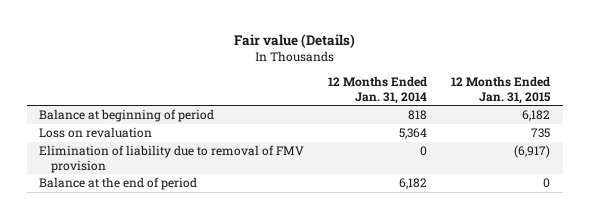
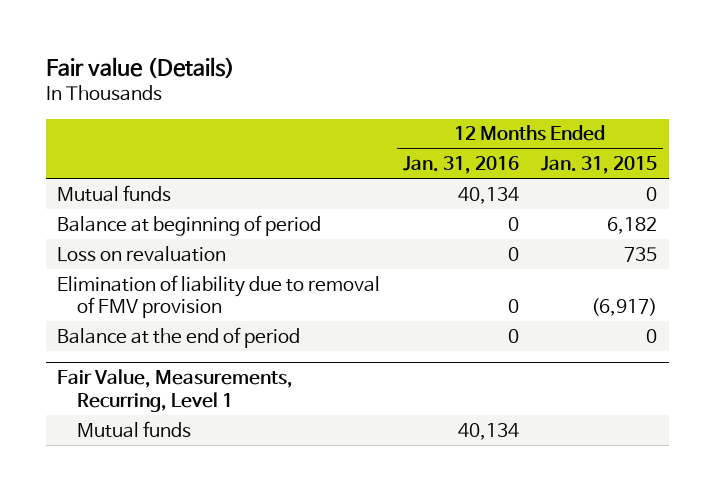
- | 12 Months Ended Jan. 31, 2014 | 12 Months Ended Jan. 31, 2015
+ | 12 Months Ended Jan. 31, 2016 | 12 Months Ended Jan. 31, 2015
+ Mutual funds | 40,134 | 0
+ Fair Value, Measurements, Recurring, Level 1
+ Mutual funds | 40,134 |

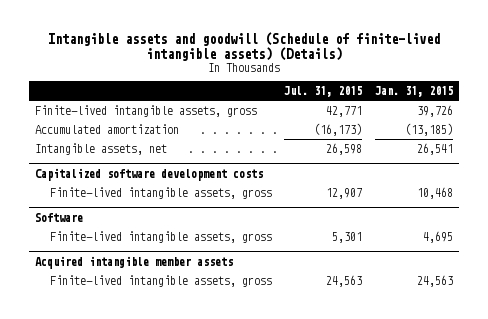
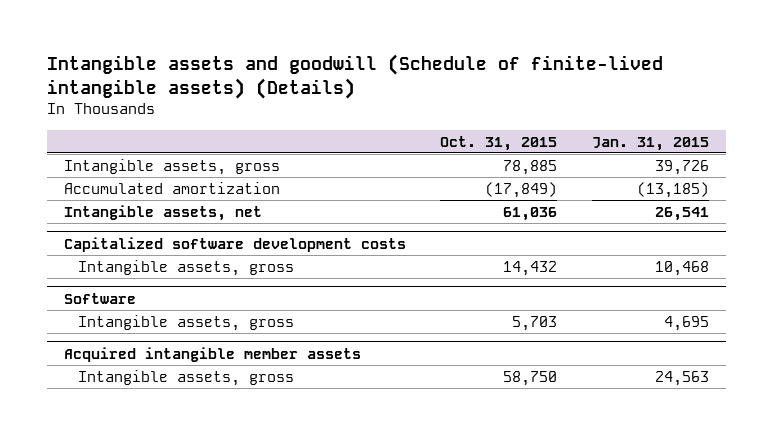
- | Jul. 31, 2015 | Jan. 31, 2015
+ | Oct. 31, 2015 | Jan. 31, 2015
- Finite-lived intangible assets, gross | 42,771 | 39,726
+ Intangible assets, gross | 78,885 | 39,726
@ Capitalized software development costs
- Finite-lived intangible assets, gross | 12,907 | 10,468
+ Intangible assets, gross | 14,432 | 10,468
@ Software
- Finite-lived intangible assets, gross | 5,301 | 4,695
+ Intangible assets, gross | 5,703 | 4,695
@ Acquired intangible member assets
- Finite-lived intangible assets, gross | 24,563 | 24,563
+ Intangible assets, gross | 58,750 | 24,563

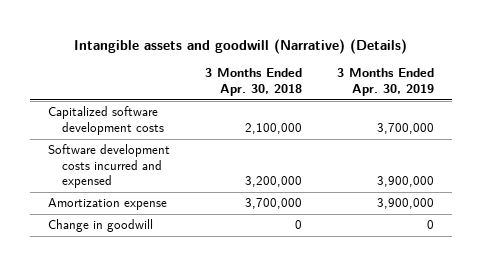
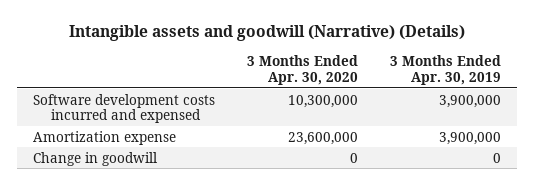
- | 3 Months Ended Apr. 30, 2018 | 3 Months Ended Apr. 30, 2019
+ | 3 Months Ended Apr. 30, 2020 | 3 Months Ended Apr. 30, 2019
- Capitalized software development costs | 2,100,000 | 3,700,000

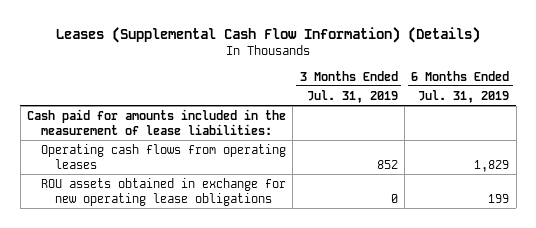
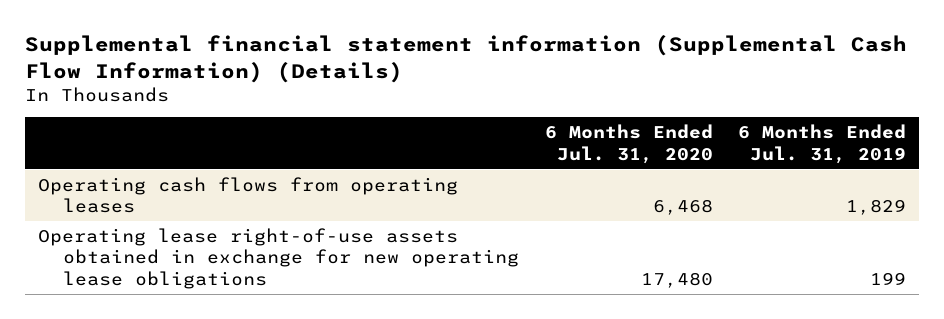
- Leases (Supplemental Cash Flow Information) (Details)
+ Supplemental financial statement information (Supplemental Cash Flow Information) (Details)
- | 3 Months Ended Jul. 31, 2019 | 6 Months Ended Jul. 31, 2019
+ | 6 Months Ended Jul. 31, 2020 | 6 Months Ended Jul. 31, 2019
- Cash paid for amounts included in the measurement of lease liabilities:
- ROU assets obtained in exchange for new operating lease obligations | 0 | 199
+ Operating lease right-of-use assets obtained in exchange for new operating lease obligations | 17,480 | 199

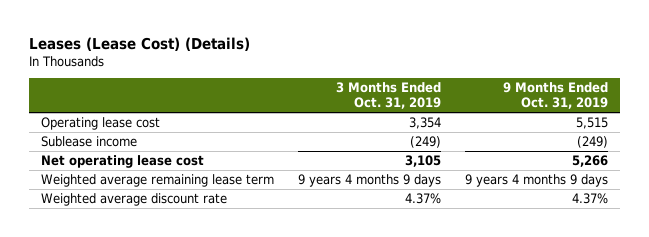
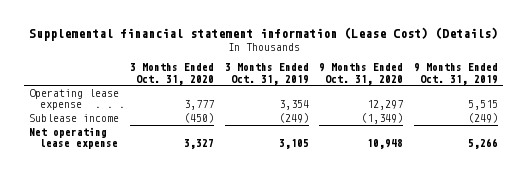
- Leases (Lease Cost) (Details)
+ Supplemental financial statement information (Lease Cost) (Details)
- | 3 Months Ended Oct. 31, 2019 | 9 Months Ended Oct. 31, 2019
+ | 3 Months Ended Oct. 31, 2020 | 3 Months Ended Oct. 31, 2019 | 9 Months Ended Oct. 31, 2020 | 9 Months Ended Oct. 31, 2019
- Operating lease cost | 3,354 | 5,515
+ Operating lease expense | 3,777 | 3,354 | 12,297 | 5,515
- Net operating lease cost | 3,105 | 5,266
- Weighted average remaining lease term | 9 years 4 months 9 days | 9 years 4 months 9 days
- Weighted average discount rate | 4.37% | 4.37%
+ Net operating lease expense | 3,327 | 3,105 | 10,948 | 5,266

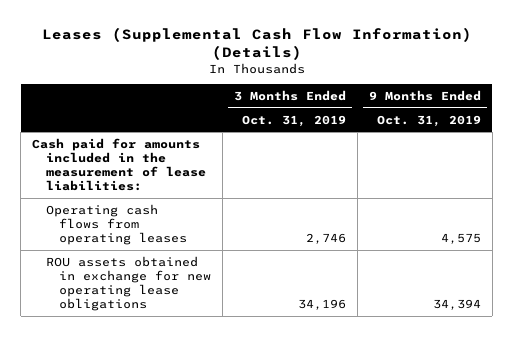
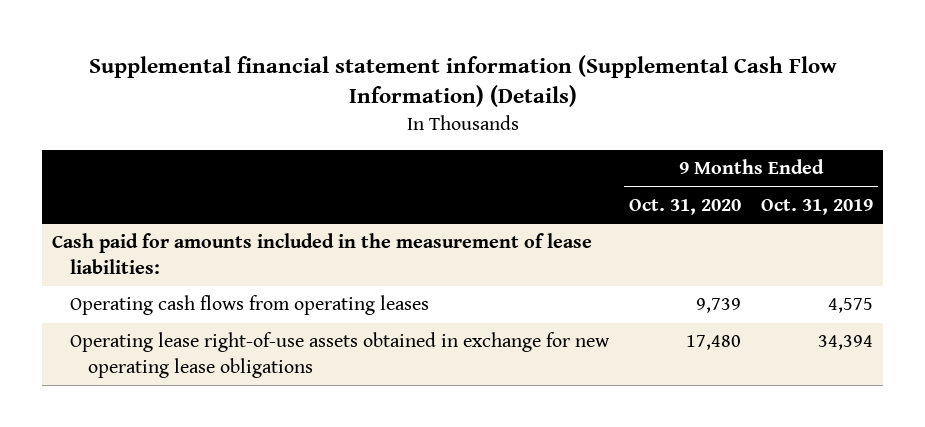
- Leases (Supplemental Cash Flow Information) (Details)
+ Supplemental financial statement information (Supplemental Cash Flow Information) (Details)
- | 3 Months Ended Oct. 31, 2019 | 9 Months Ended Oct. 31, 2019
+ | 9 Months Ended Oct. 31, 2020 | 9 Months Ended Oct. 31, 2019
- ROU assets obtained in exchange for new operating lease obligations | 34,196 | 34,394
+ Operating lease right-of-use assets obtained in exchange for new operating lease obligations | 17,480 | 34,394

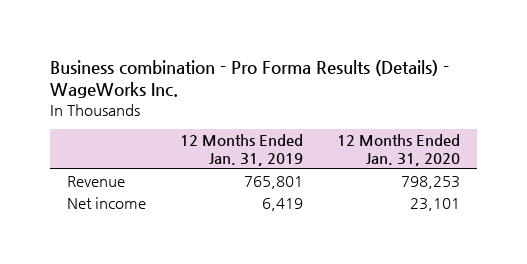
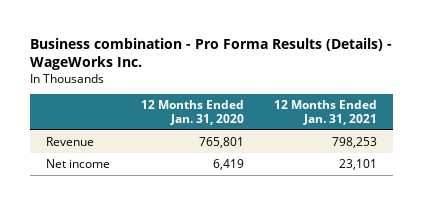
- | 12 Months Ended Jan. 31, 2019 | 12 Months Ended Jan. 31, 2020
+ | 12 Months Ended Jan. 31, 2020 | 12 Months Ended Jan. 31, 2021
- Revenue | 765,801 | 798,253
- Net income | 6,419 | 23,101
+ Revenue | 765,801 | 798,253
+ Net income | 6,419 | 23,101

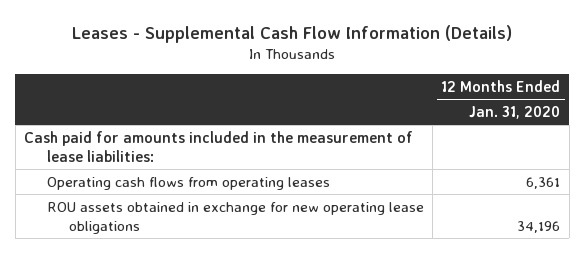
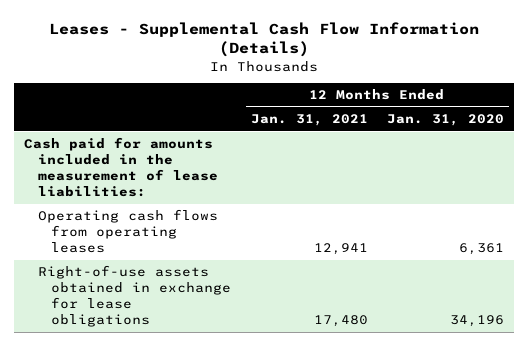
- | 12 Months Ended Jan. 31, 2020
+ | 12 Months Ended Jan. 31, 2021 | 12 Months Ended Jan. 31, 2020
- ROU assets obtained in exchange for new operating lease obligations | 34,196
+ Right-of-use assets obtained in exchange for lease obligations | 17,480 | 34,196

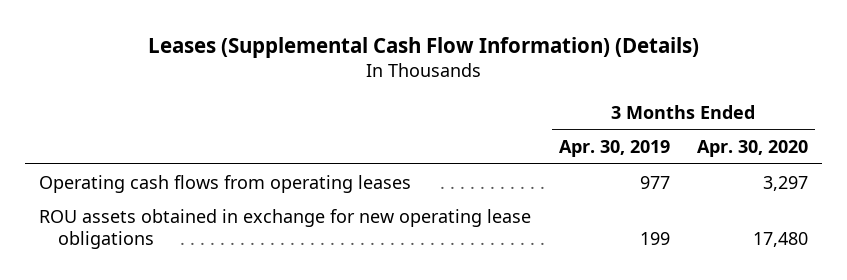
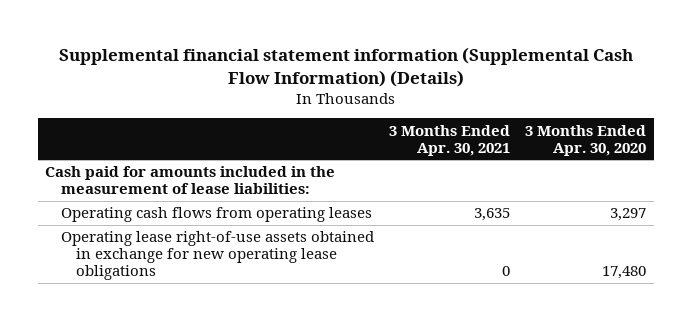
- Leases (Supplemental Cash Flow Information) (Details)
+ Supplemental financial statement information (Supplemental Cash Flow Information) (Details)
- | 3 Months Ended Apr. 30, 2019 | 3 Months Ended Apr. 30, 2020
+ | 3 Months Ended Apr. 30, 2021 | 3 Months Ended Apr. 30, 2020
+ Cash paid for amounts included in the measurement of lease liabilities:
- ROU assets obtained in exchange for new operating lease obligations | 199 | 17,480
+ Operating lease right-of-use assets obtained in exchange for new operating lease obligations | 0 | 17,480

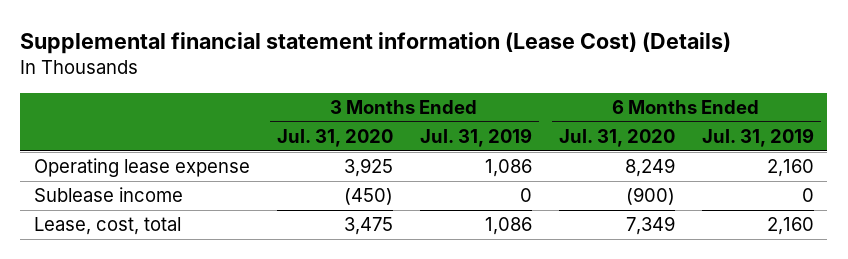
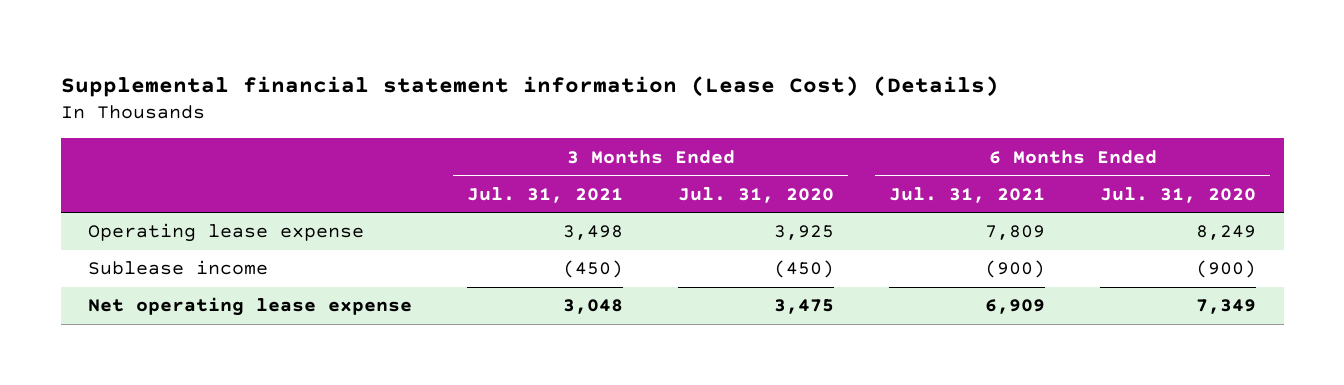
- | 3 Months Ended Jul. 31, 2020 | 3 Months Ended Jul. 31, 2019 | 6 Months Ended Jul. 31, 2020 | 6 Months Ended Jul. 31, 2019
+ | 3 Months Ended Jul. 31, 2021 | 3 Months Ended Jul. 31, 2020 | 6 Months Ended Jul. 31, 2021 | 6 Months Ended Jul. 31, 2020
- Lease, cost, total | 3,475 | 1,086 | 7,349 | 2,160
+ Net operating lease expense | 3,048 | 3,475 | 6,909 | 7,349

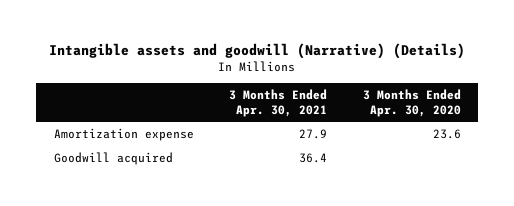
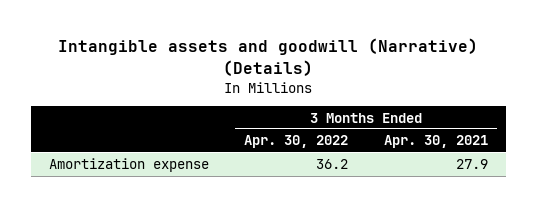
- | 3 Months Ended Apr. 30, 2021 | 3 Months Ended Apr. 30, 2020
+ | 3 Months Ended Apr. 30, 2022 | 3 Months Ended Apr. 30, 2021
- Goodwill acquired | 36.4 |

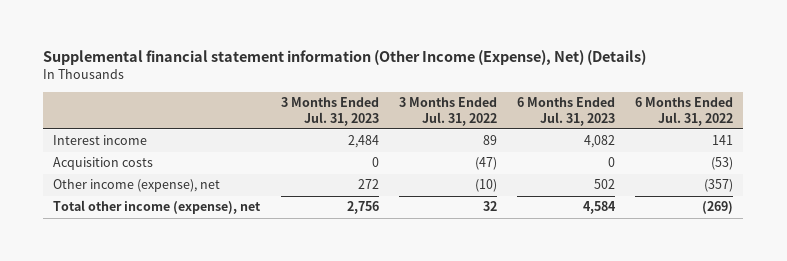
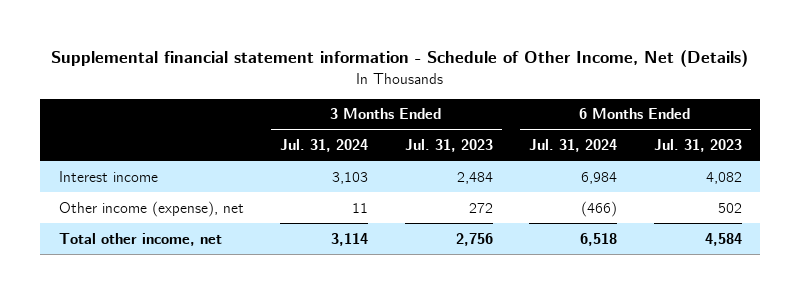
- Supplemental financial statement information (Other Income (Expense), Net) (Details)
+ Supplemental financial statement information - Schedule of Other Income, Net (Details)
- | 3 Months Ended Jul. 31, 2023 | 3 Months Ended Jul. 31, 2022 | 6 Months Ended Jul. 31, 2023 | 6 Months Ended Jul. 31, 2022
+ | 3 Months Ended Jul. 31, 2024 | 3 Months Ended Jul. 31, 2023 | 6 Months Ended Jul. 31, 2024 | 6 Months Ended Jul. 31, 2023
- Acquisition costs | 0 | (47) | 0 | (53)
- Total other income (expense), net | 2,756 | 32 | 4,584 | (269)
+ Total other income, net | 3,114 | 2,756 | 6,518 | 4,584

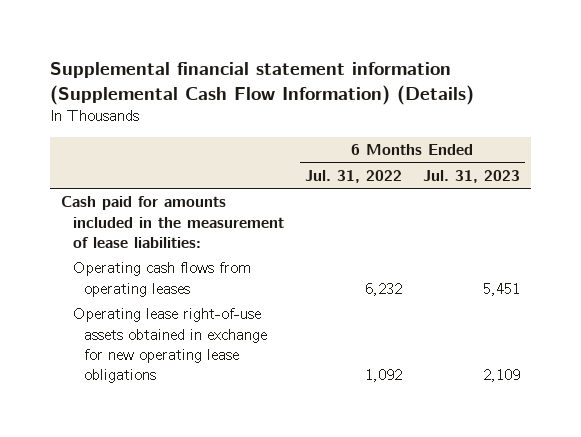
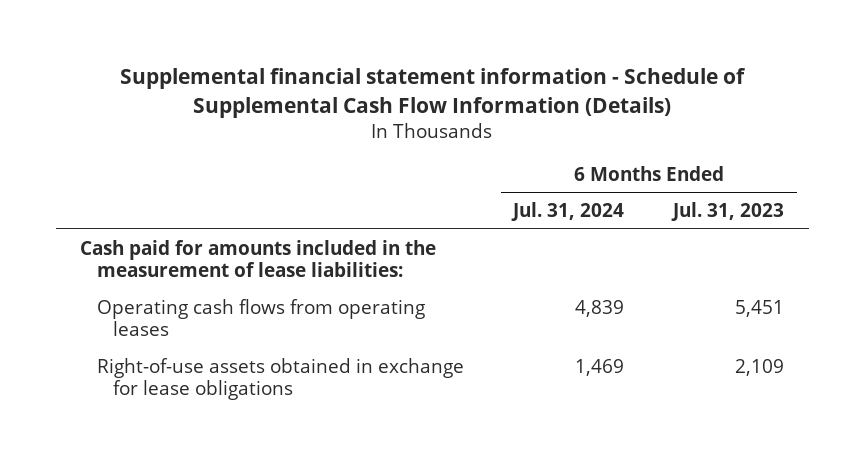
- Supplemental financial statement information (Supplemental Cash Flow Information) (Details)
+ Supplemental financial statement information - Schedule of Supplemental Cash Flow Information (Details)
- | 6 Months Ended Jul. 31, 2022 | 6 Months Ended Jul. 31, 2023
+ | 6 Months Ended Jul. 31, 2024 | 6 Months Ended Jul. 31, 2023
- Operating lease right-of-use assets obtained in exchange for new operating lease obligations | 1,092 | 2,109
+ Right-of-use assets obtained in exchange for lease obligations | 1,469 | 2,109

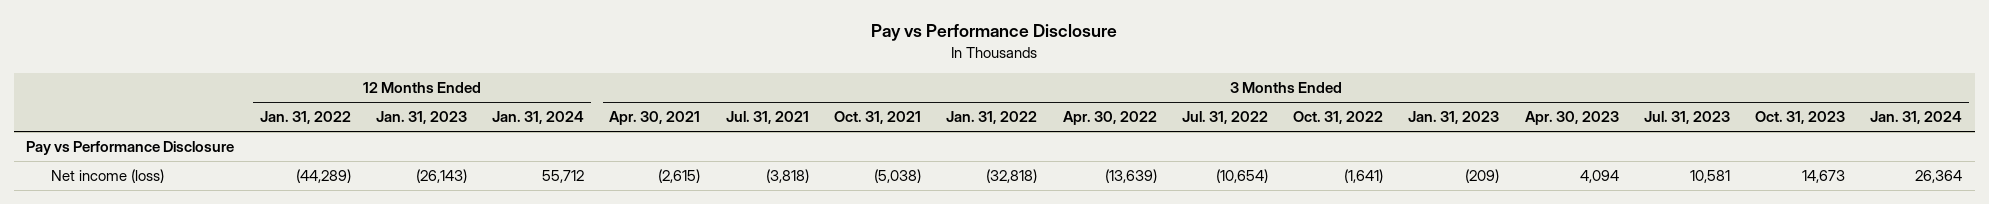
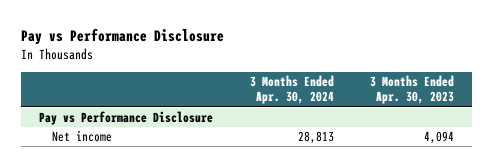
- | 12 Months Ended Jan. 31, 2022 | 12 Months Ended Jan. 31, 2023 | 12 Months Ended Jan. 31, 2024 | 3 Months Ended Apr. 30, 2021 | 3 Months Ended Jul. 31, 2021 | 3 Months Ended Oct. 31, 2021 | 3 Months Ended Jan. 31, 2022 | 3 Months Ended Apr. 30, 2022 | 3 Months Ended Jul. 31, 2022 | 3 Months Ended Oct. 31, 2022 | 3 Months Ended Jan. 31, 2023 | 3 Months Ended Apr. 30, 2023 | 3 Months Ended Jul. 31, 2023 | 3 Months Ended Oct. 31, 2023 | 3 Months Ended Jan. 31, 2024
+ | 3 Months Ended Apr. 30, 2024 | 3 Months Ended Apr. 30, 2023
- Net income (loss) | (44,289) | (26,143) | 55,712 | (2,615) | (3,818) | (5,038) | (32,818) | (13,639) | (10,654) | (1,641) | (209) | 4,094 | 10,581 | 14,673 | 26,364
+ Net income | 28,813 | 4,094

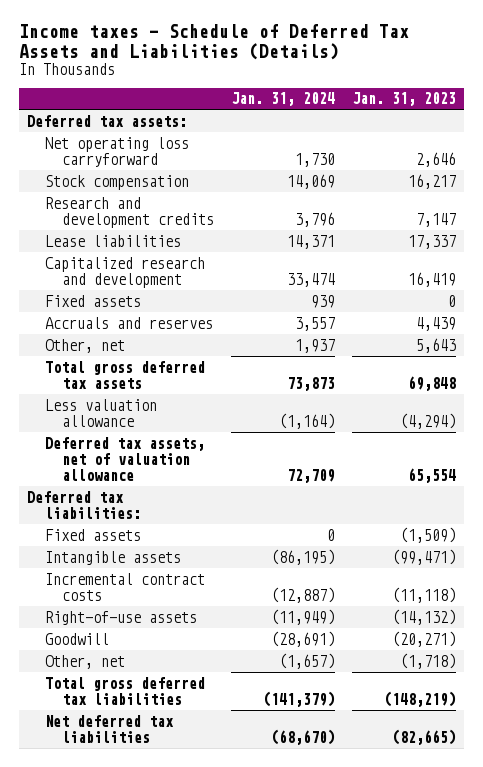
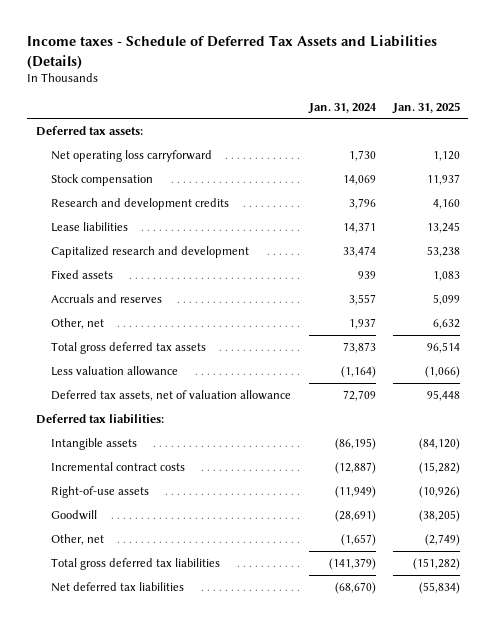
- | Jan. 31, 2024 | Jan. 31, 2023
+ | Jan. 31, 2024 | Jan. 31, 2025
- Fixed assets | 0 | (1,509)

